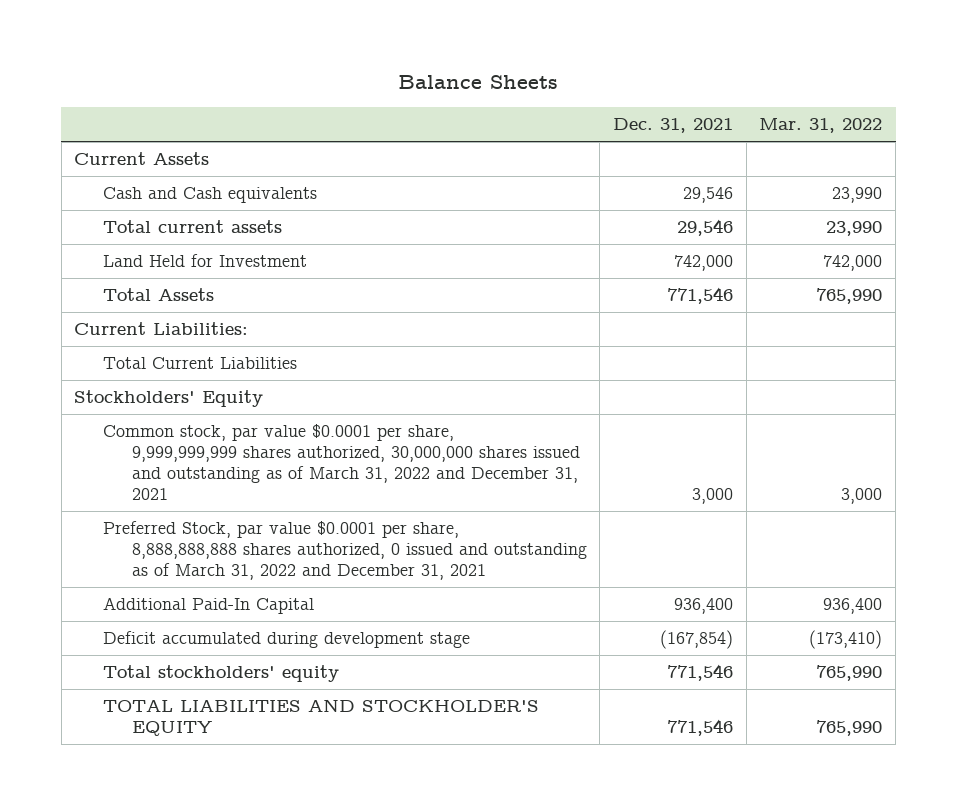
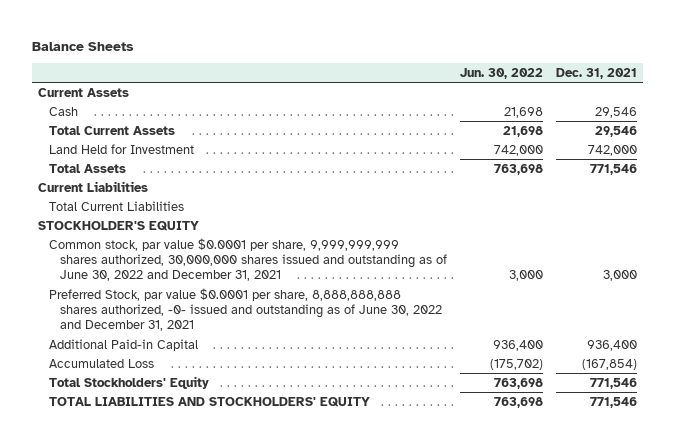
- | Dec. 31, 2021 | Mar. 31, 2022
+ | Jun. 30, 2022 | Dec. 31, 2021
- Cash and Cash equivalents | 29,546 | 23,990
- Total current assets | 29,546 | 23,990
+ Cash | 21,698 | 29,546
+ Total Current Assets | 21,698 | 29,546
- Current Liabilities:
+ Current Liabilities
- Stockholders' Equity
- Common stock, par value $0.0001 per share, 9,999,999,999 shares authorized, 30,000,000 shares issued and outstanding as of March 31, 2022 and December 31, 2021 | 3,000 | 3,000
- Preferred Stock, par value $0.0001 per share, 8,888,888,888 shares authorized, 0 issued and outstanding as of March 31, 2022 and December 31, 2021
- Additional Paid-In Capital | 936,400 | 936,400
- Deficit accumulated during development stage | (167,854) | (173,410)
- Total stockholders' equity | 771,546 | 765,990
- TOTAL LIABILITIES AND STOCKHOLDER'S EQUITY | 771,546 | 765,990
+ STOCKHOLDER'S EQUITY
+ Common stock, par value $0.0001 per share, 9,999,999,999 shares authorized, 30,000,000 shares issued and outstanding as of June 30, 2022 and December 31, 2021 | 3,000 | 3,000
+ Preferred Stock, par value $0.0001 per share, 8,888,888,888 shares authorized, -0- issued and outstanding as of June 30, 2022 and December 31, 2021
+ Additional Paid-in Capital | 936,400 | 936,400
+ Accumulated Loss | (175,702) | (167,854)
+ Total Stockholders' Equity | 763,698 | 771,546
+ TOTAL LIABILITIES AND STOCKHOLDERS' EQUITY | 763,698 | 771,546

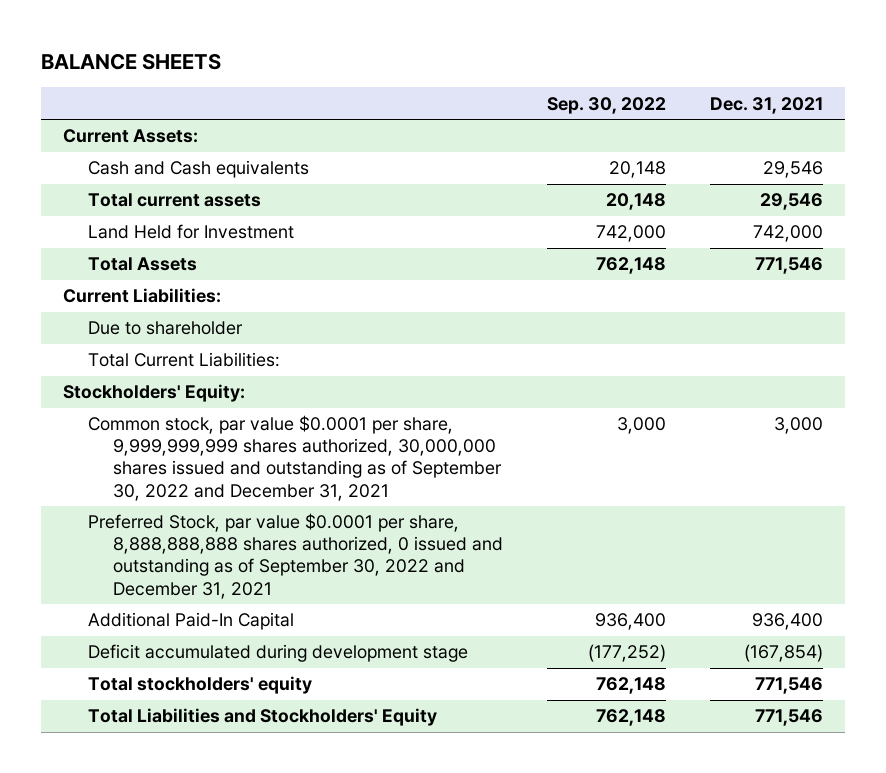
- Balance Sheets
+ BALANCE SHEETS
- | Jun. 30, 2022 | Dec. 31, 2021
+ | Sep. 30, 2022 | Dec. 31, 2021
- Current Assets
- Cash | 21,698 | 29,546
- Total Current Assets | 21,698 | 29,546
+ Current Assets:
+ Cash and Cash equivalents | 20,148 | 29,546
+ Total current assets | 20,148 | 29,546
- Current Liabilities
- Total Current Liabilities
- STOCKHOLDER'S EQUITY
- Common stock, par value $0.0001 per share, 9,999,999,999 shares authorized, 30,000,000 shares issued and outstanding as of June 30, 2022 and December 31, 2021 | 3,000 | 3,000
- Preferred Stock, par value $0.0001 per share, 8,888,888,888 shares authorized, -0- issued and outstanding as of June 30, 2022 and December 31, 2021
- Additional Paid-in Capital | 936,400 | 936,400
- Accumulated Loss | (175,702) | (167,854)
- Total Stockholders' Equity | 763,698 | 771,546
- TOTAL LIABILITIES AND STOCKHOLDERS' EQUITY | 763,698 | 771,546
+ Current Liabilities:
+ Due to shareholder
+ Total Current Liabilities:
+ Stockholders' Equity:
+ Common stock, par value $0.0001 per share, 9,999,999,999 shares authorized, 30,000,000 shares issued and outstanding as of September 30, 2022 and December 31, 2021 | 3,000 | 3,000
+ Preferred Stock, par value $0.0001 per share, 8,888,888,888 shares authorized, 0 issued and outstanding as of September 30, 2022 and December 31, 2021
+ Additional Paid-In Capital | 936,400 | 936,400
+ Deficit accumulated during development stage | (177,252) | (167,854)
+ Total stockholders' equity | 762,148 | 771,546
+ Total Liabilities and Stockholders' Equity | 762,148 | 771,546

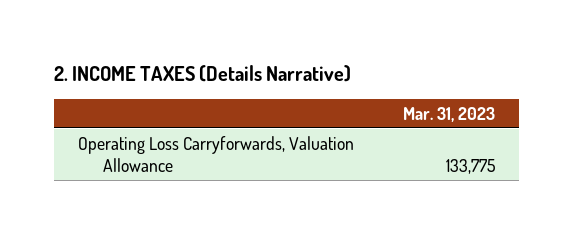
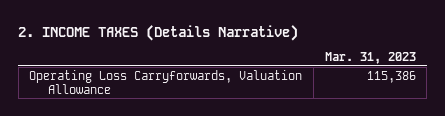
- Operating Loss Carryforwards, Valuation Allowance | 133,775
+ Operating Loss Carryforwards, Valuation Allowance | 115,386

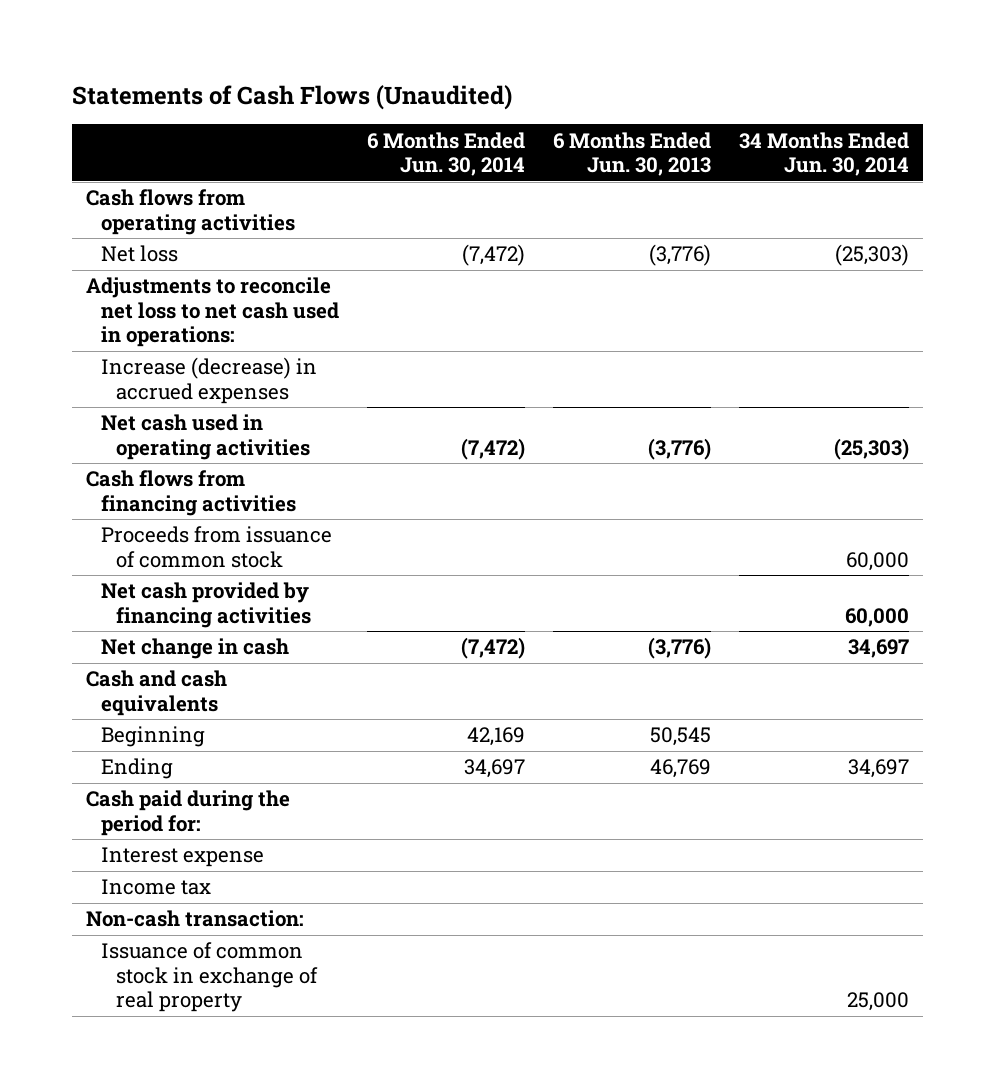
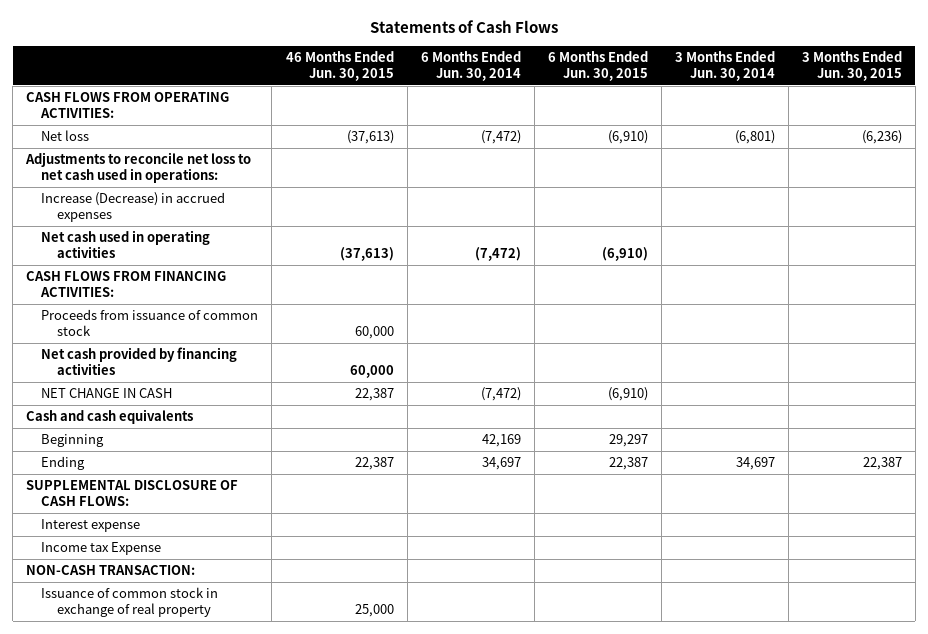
- Statements of Cash Flows (Unaudited)
+ Statements of Cash Flows
- | 6 Months Ended Jun. 30, 2014 | 6 Months Ended Jun. 30, 2013 | 34 Months Ended Jun. 30, 2014
+ | 46 Months Ended Jun. 30, 2015 | 6 Months Ended Jun. 30, 2014 | 6 Months Ended Jun. 30, 2015 | 3 Months Ended Jun. 30, 2014 | 3 Months Ended Jun. 30, 2015
- Cash flows from operating activities
+ CASH FLOWS FROM OPERATING ACTIVITIES:
- Increase (decrease) in accrued expenses
+ Increase (Decrease) in accrued expenses
- Cash flows from financing activities
+ CASH FLOWS FROM FINANCING ACTIVITIES:
- Net change in cash | (7,472) | (3,776) | 34,697
+ NET CHANGE IN CASH | 22,387 | (7,472) | (6,910) | |
- Cash paid during the period for:
+ SUPPLEMENTAL DISCLOSURE OF CASH FLOWS:
- Income tax
- Non-cash transaction:
+ Income tax Expense
+ NON-CASH TRANSACTION:

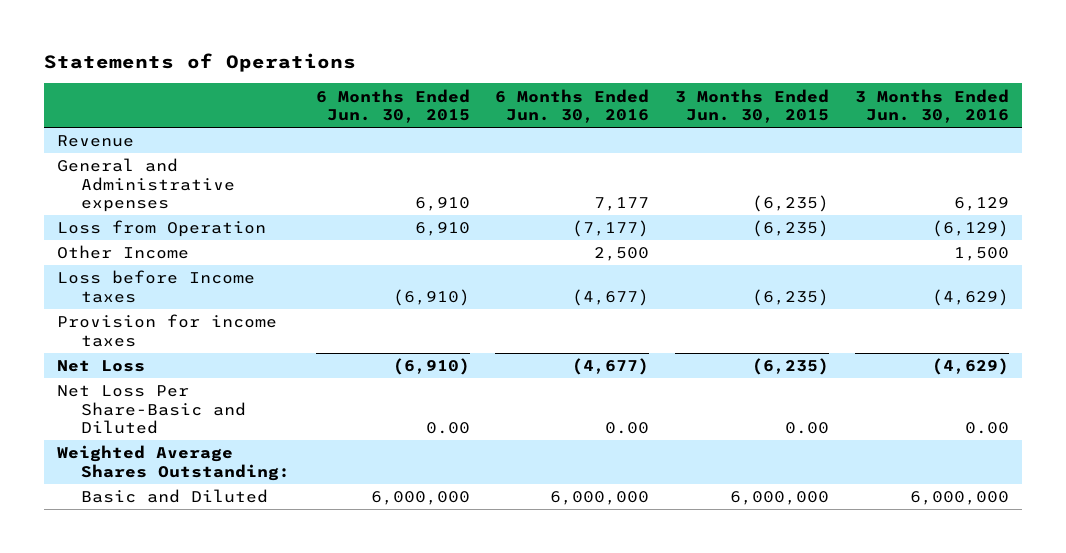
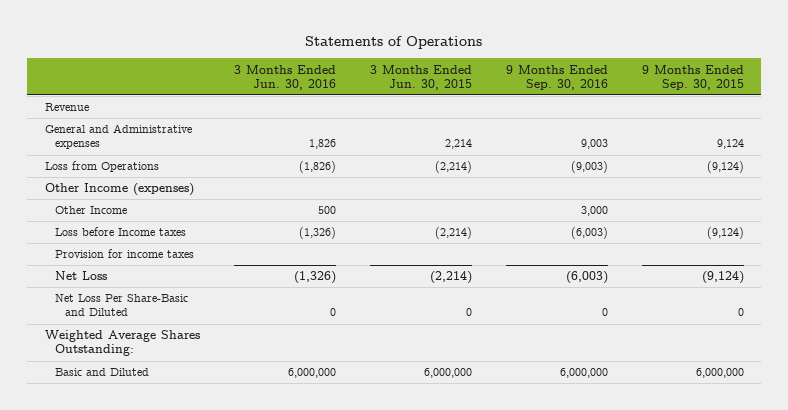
- | 6 Months Ended Jun. 30, 2015 | 6 Months Ended Jun. 30, 2016 | 3 Months Ended Jun. 30, 2015 | 3 Months Ended Jun. 30, 2016
+ | 3 Months Ended Jun. 30, 2016 | 3 Months Ended Jun. 30, 2015 | 9 Months Ended Sep. 30, 2016 | 9 Months Ended Sep. 30, 2015
- General and Administrative expenses | 6,910 | 7,177 | (6,235) | 6,129
- Loss from Operation | 6,910 | (7,177) | (6,235) | (6,129)
- Other Income | | 2,500 | | 1,500
- Loss before Income taxes | (6,910) | (4,677) | (6,235) | (4,629)
+ General and Administrative expenses | 1,826 | 2,214 | 9,003 | 9,124
+ Loss from Operations | (1,826) | (2,214) | (9,003) | (9,124)
+ Other Income (expenses)
+ Other Income | 500 | | 3,000 |
+ Loss before Income taxes | (1,326) | (2,214) | (6,003) | (9,124)
- Net Loss | (6,910) | (4,677) | (6,235) | (4,629)
- Net Loss Per Share-Basic and Diluted | 0.00 | 0.00 | 0.00 | 0.00
+ Net Loss | (1,326) | (2,214) | (6,003) | (9,124)
+ Net Loss Per Share-Basic and Diluted | 0 | 0 | 0 | 0

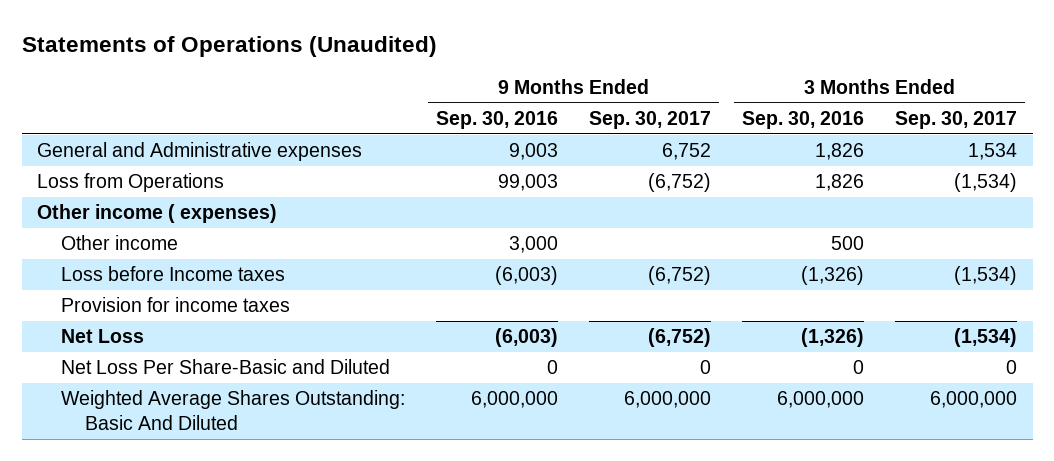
- Statements of Operations
+ Statements of Operations (Unaudited)
- | 3 Months Ended Jun. 30, 2016 | 3 Months Ended Jun. 30, 2015 | 9 Months Ended Sep. 30, 2016 | 9 Months Ended Sep. 30, 2015
+ | 9 Months Ended Sep. 30, 2016 | 9 Months Ended Sep. 30, 2017 | 3 Months Ended Sep. 30, 2016 | 3 Months Ended Sep. 30, 2017
- Revenue
- Loss from Operations | (1,826) | (2,214) | (9,003) | (9,124)
- Other Income (expenses)
- Other Income | 500 | | 3,000 |
+ Loss from Operations | 99,003 | (6,752) | 1,826 | (1,534)
+ Other income ( expenses)
+ Other income | 3,000 | | 500 |
- Weighted Average Shares Outstanding:
- Basic and Diluted | 6,000,000 | 6,000,000 | 6,000,000 | 6,000,000
+ Weighted Average Shares Outstanding: Basic And Diluted | 6,000,000 | 6,000,000 | 6,000,000 | 6,000,000

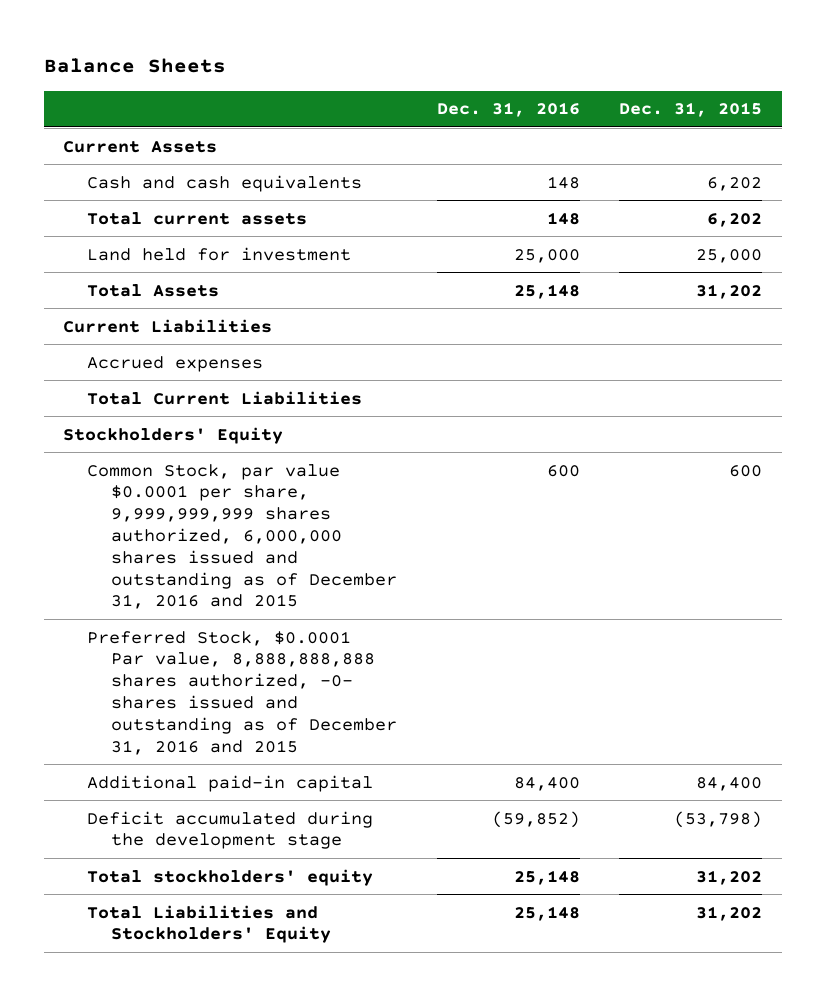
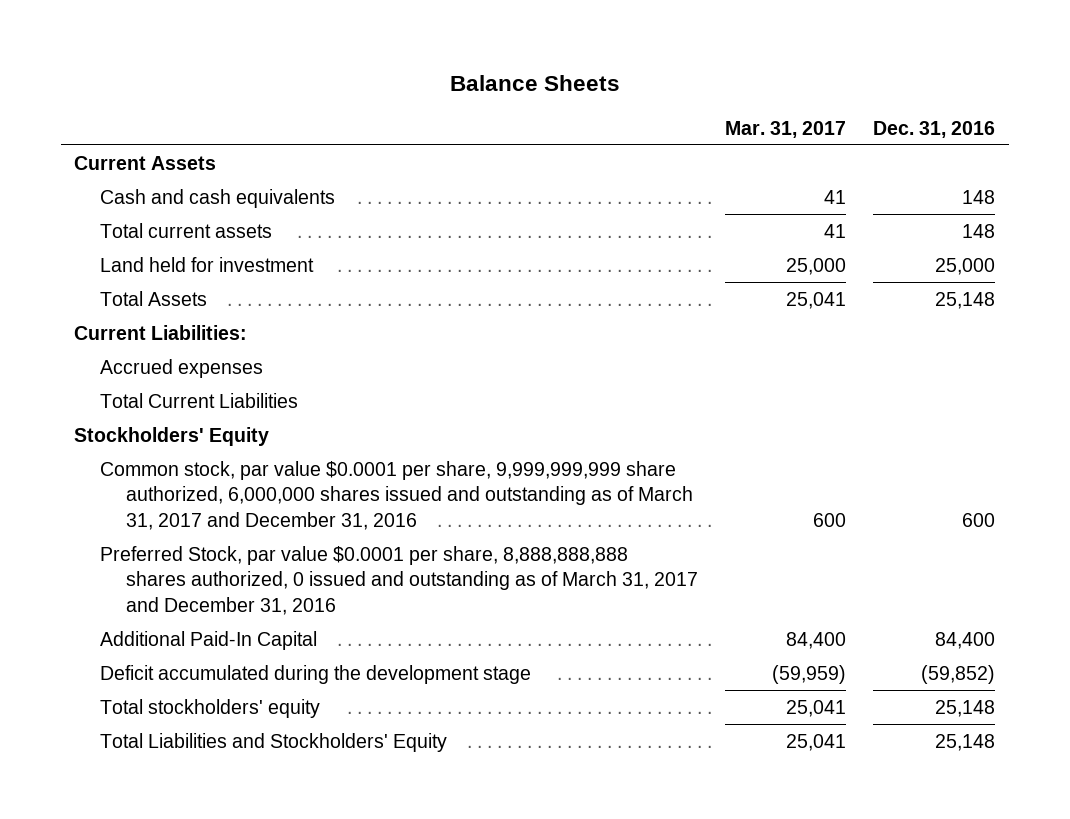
- | Dec. 31, 2016 | Dec. 31, 2015
+ | Mar. 31, 2017 | Dec. 31, 2016
- Current Liabilities
+ Current Liabilities:
- Common Stock, par value $0.0001 per share, 9,999,999,999 shares authorized, 6,000,000 shares issued and outstanding as of December 31, 2016 and 2015 | 600 | 600
- Preferred Stock, $0.0001 Par value, 8,888,888,888 shares authorized, -0- shares issued and outstanding as of December 31, 2016 and 2015
- Additional paid-in capital | 84,400 | 84,400
+ Common stock, par value $0.0001 per share, 9,999,999,999 share authorized, 6,000,000 shares issued and outstanding as of March 31, 2017 and December 31, 2016 | 600 | 600
+ Preferred Stock, par value $0.0001 per share, 8,888,888,888 shares authorized, 0 issued and outstanding as of March 31, 2017 and December 31, 2016
+ Additional Paid-In Capital | 84,400 | 84,400

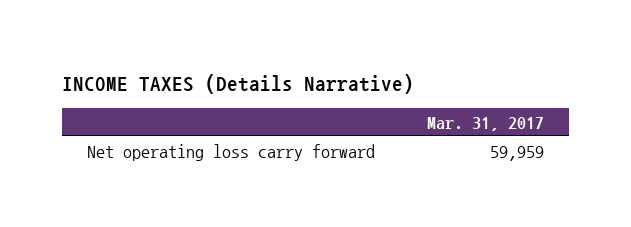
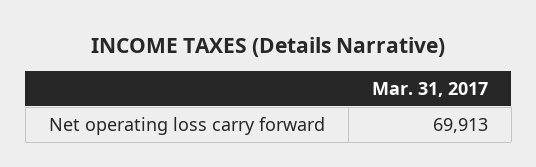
- Net operating loss carry forward | 59,959
+ Net operating loss carry forward | 69,913

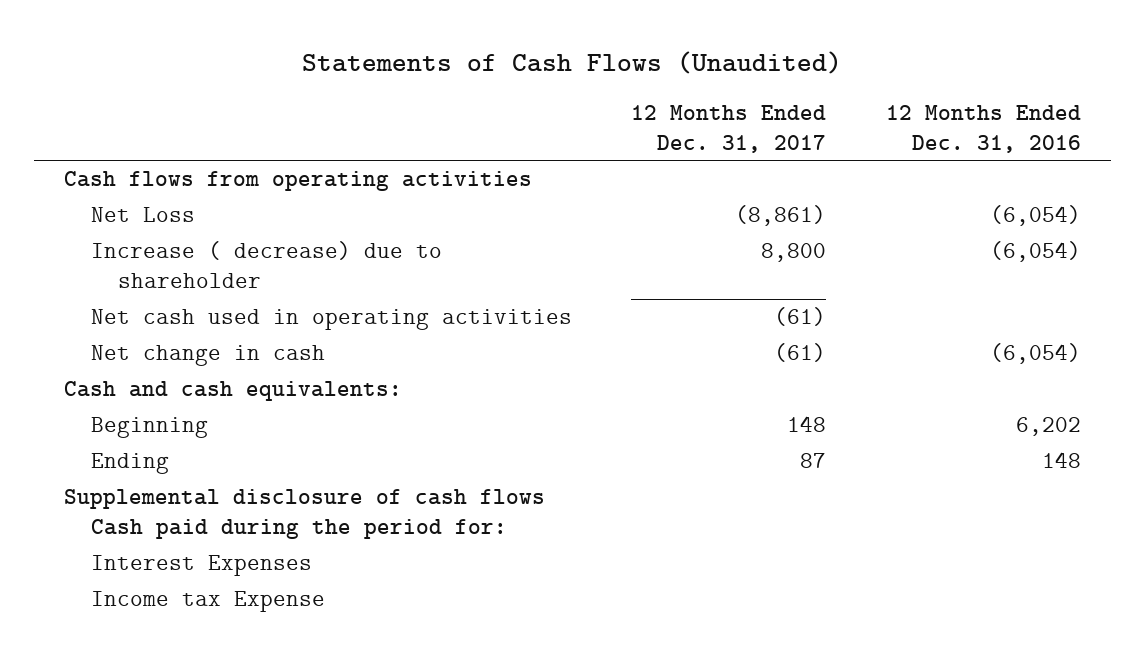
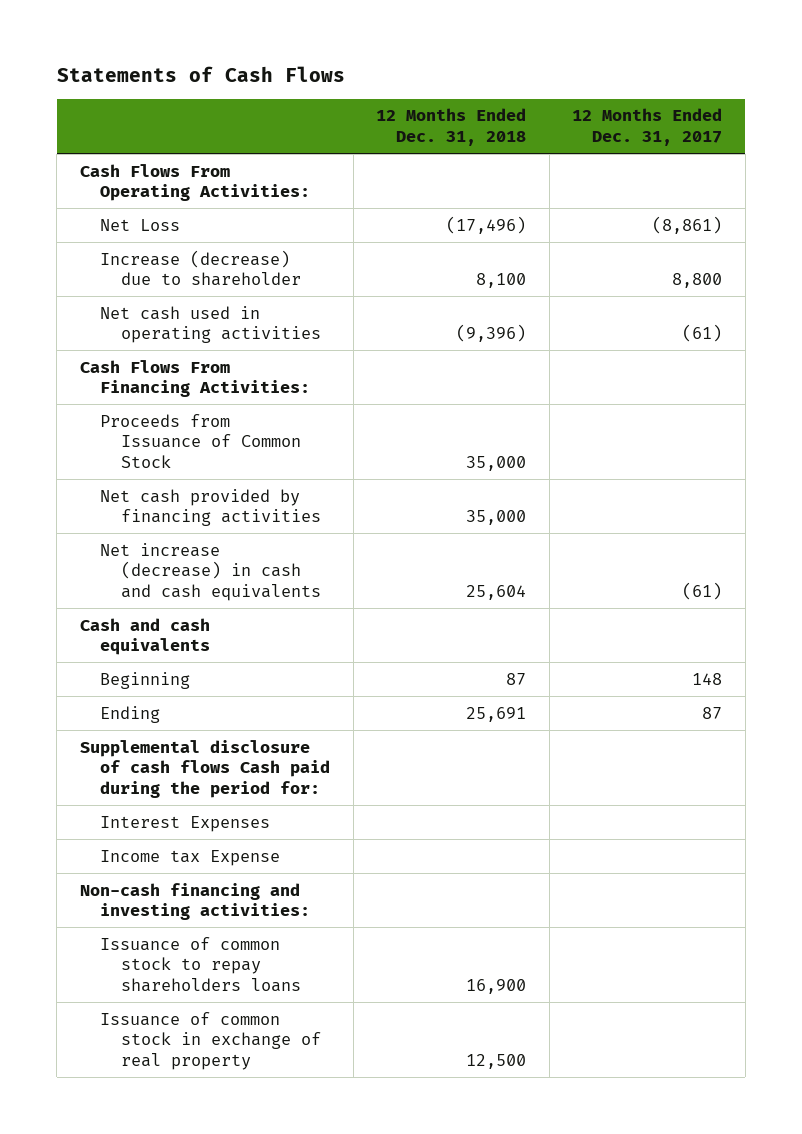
- Statements of Cash Flows (Unaudited)
+ Statements of Cash Flows
- | 12 Months Ended Dec. 31, 2017 | 12 Months Ended Dec. 31, 2016
+ | 12 Months Ended Dec. 31, 2018 | 12 Months Ended Dec. 31, 2017
- Cash flows from operating activities
+ Cash Flows From Operating Activities:
- Increase ( decrease) due to shareholder | 8,800 | (6,054)
+ Increase (decrease) due to shareholder | 8,100 | 8,800
- Net change in cash | (61) | (6,054)
- Cash and cash equivalents:
+ Cash Flows From Financing Activities:
+ Proceeds from Issuance of Common Stock | 35,000 |
+ Net cash provided by financing activities | 35,000 |
+ Net increase (decrease) in cash and cash equivalents | 25,604 | (61)
+ Cash and cash equivalents
+ Non-cash financing and investing activities:
+ Issuance of common stock to repay shareholders loans | 16,900 |
+ Issuance of common stock in exchange of real property | 12,500 |

